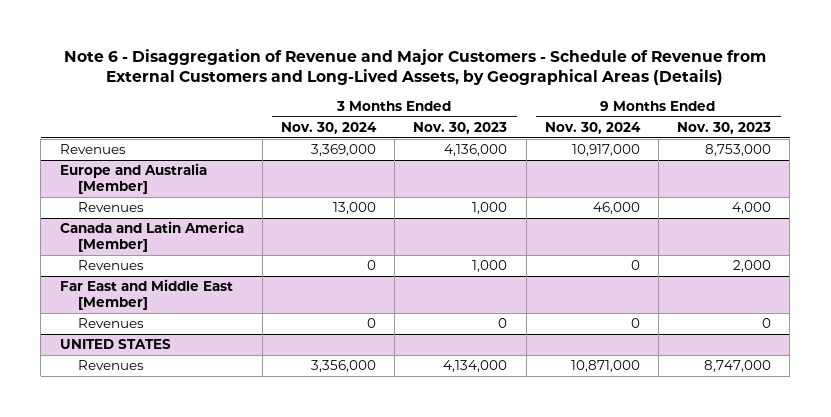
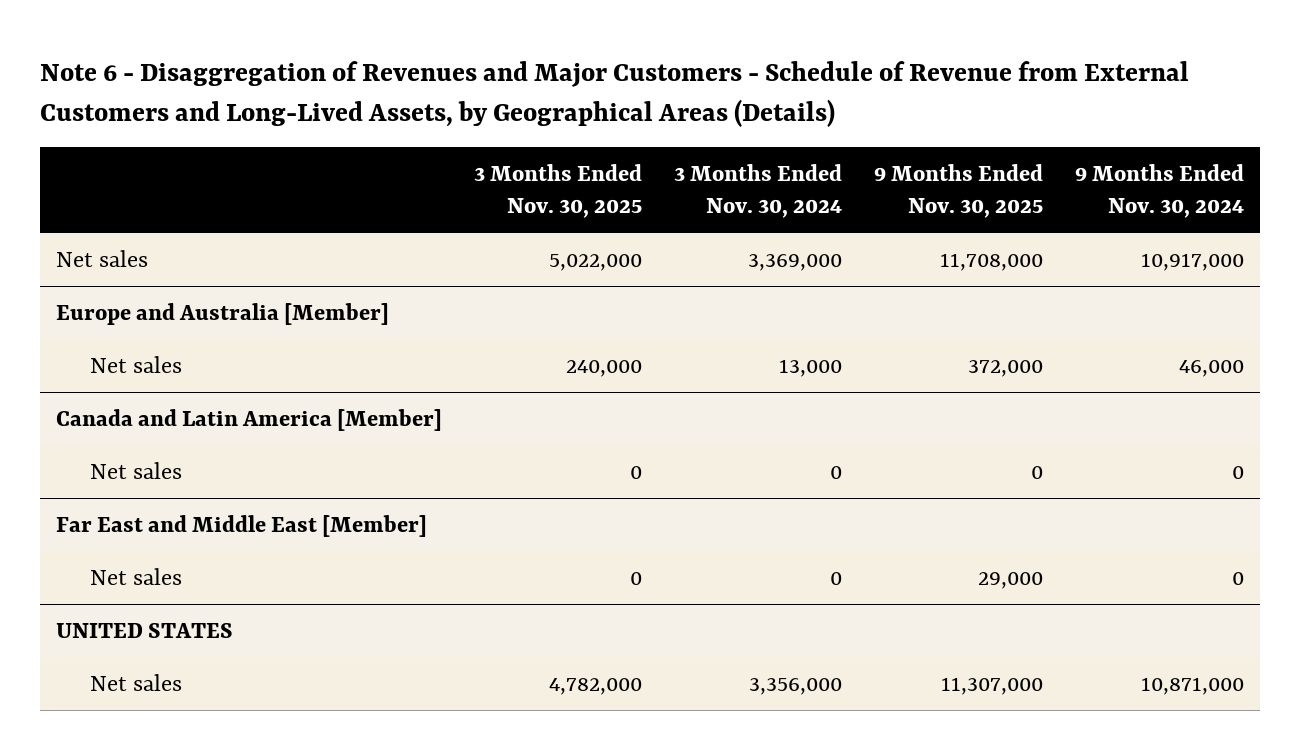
- Note 6 - Disaggregation of Revenue and Major Customers - Schedule of Revenue from External Customers and Long-Lived Assets, by Geographical Areas (Details)
+ Note 6 - Disaggregation of Revenues and Major Customers - Schedule of Revenue from External Customers and Long-Lived Assets, by Geographical Areas (Details)
- | 3 Months Ended Nov. 30, 2024 | 3 Months Ended Nov. 30, 2023 | 9 Months Ended Nov. 30, 2024 | 9 Months Ended Nov. 30, 2023
+ | 3 Months Ended Nov. 30, 2025 | 3 Months Ended Nov. 30, 2024 | 9 Months Ended Nov. 30, 2025 | 9 Months Ended Nov. 30, 2024
- Revenues | 3,369,000 | 4,136,000 | 10,917,000 | 8,753,000
+ Net sales | 5,022,000 | 3,369,000 | 11,708,000 | 10,917,000
@ Europe and Australia [Member]
- Revenues | 13,000 | 1,000 | 46,000 | 4,000
+ Net sales | 240,000 | 13,000 | 372,000 | 46,000
@ Canada and Latin America [Member]
- Revenues | 0 | 1,000 | 0 | 2,000
+ Net sales | 0 | 0 | 0 | 0
@ Far East and Middle East [Member]
- Revenues | 0 | 0 | 0 | 0
+ Net sales | 0 | 0 | 29,000 | 0
@ UNITED STATES
- Revenues | 3,356,000 | 4,134,000 | 10,871,000 | 8,747,000
+ Net sales | 4,782,000 | 3,356,000 | 11,307,000 | 10,871,000

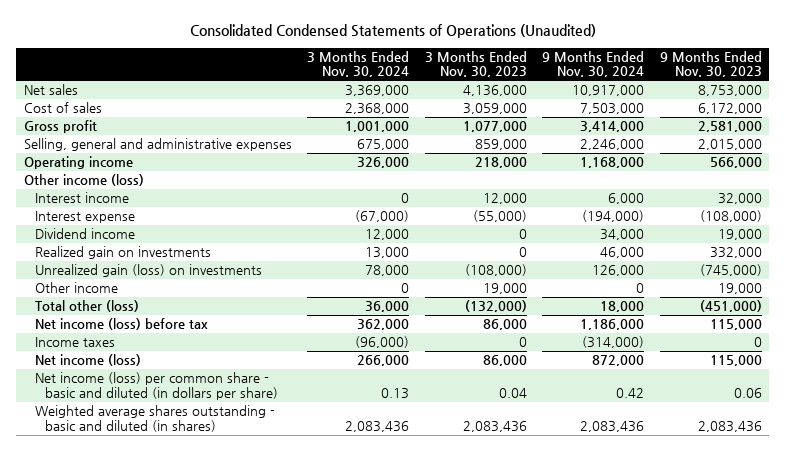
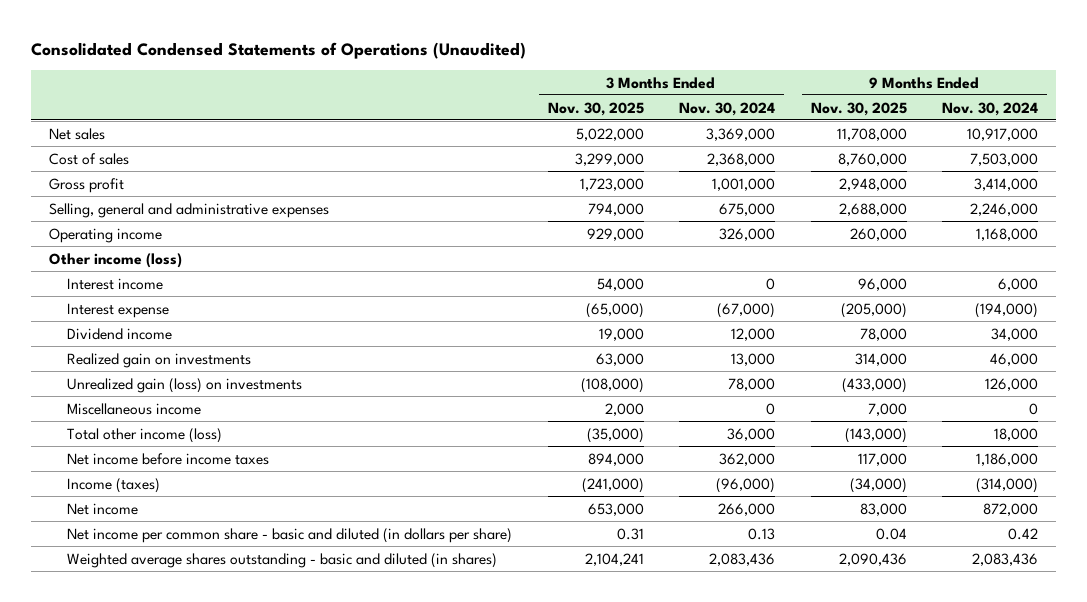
- | 3 Months Ended Nov. 30, 2024 | 3 Months Ended Nov. 30, 2023 | 9 Months Ended Nov. 30, 2024 | 9 Months Ended Nov. 30, 2023
+ | 3 Months Ended Nov. 30, 2025 | 3 Months Ended Nov. 30, 2024 | 9 Months Ended Nov. 30, 2025 | 9 Months Ended Nov. 30, 2024
- Other income | 0 | 19,000 | 0 | 19,000
- Total other (loss) | 36,000 | (132,000) | 18,000 | (451,000)
- Net income (loss) before tax | 362,000 | 86,000 | 1,186,000 | 115,000
- Income taxes | (96,000) | 0 | (314,000) | 0
- Net income (loss) | 266,000 | 86,000 | 872,000 | 115,000
- Net income (loss) per common share - basic and diluted (in dollars per share) | 0.13 | 0.04 | 0.42 | 0.06
+ Miscellaneous income | 2,000 | 0 | 7,000 | 0
+ Total other income (loss) | (35,000) | 36,000 | (143,000) | 18,000
+ Net income before income taxes | 894,000 | 362,000 | 117,000 | 1,186,000
+ Income (taxes) | (241,000) | (96,000) | (34,000) | (314,000)
+ Net income | 653,000 | 266,000 | 83,000 | 872,000
+ Net income per common share - basic and diluted (in dollars per share) | 0.31 | 0.13 | 0.04 | 0.42

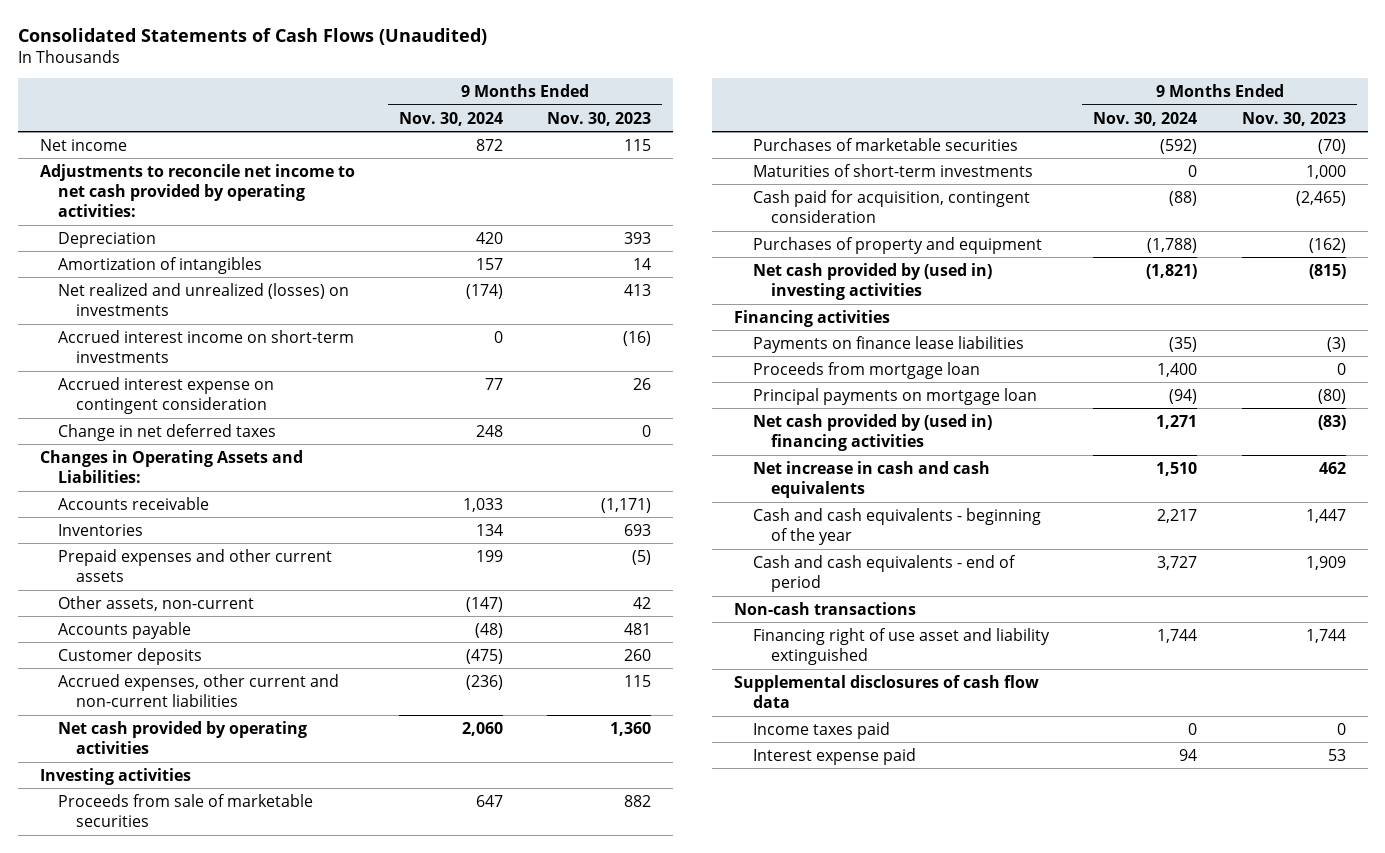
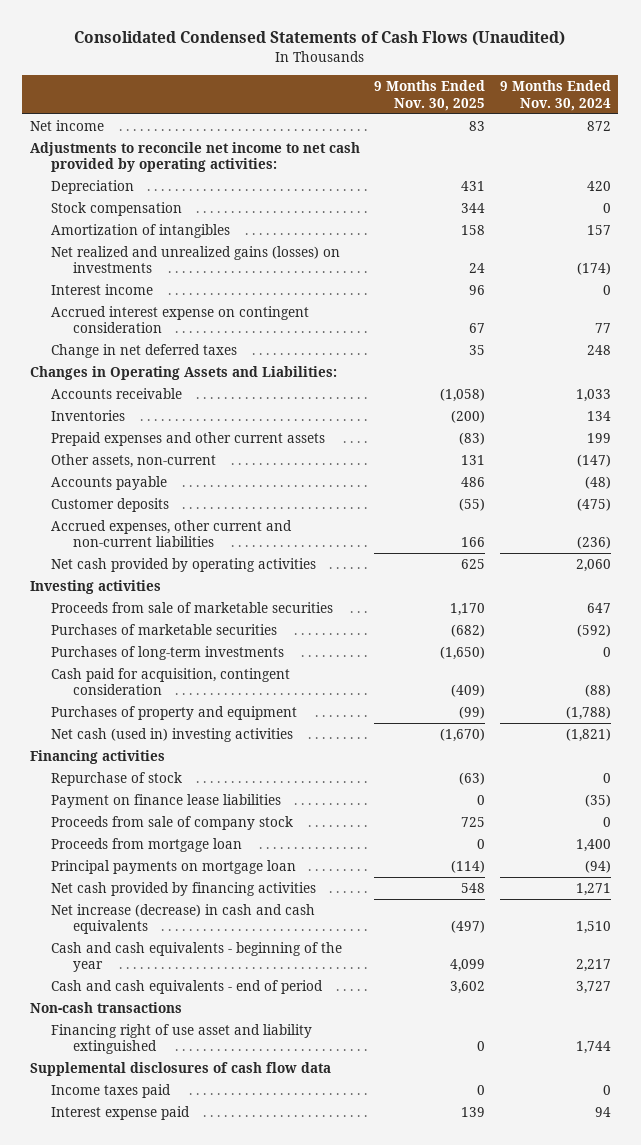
- Consolidated Statements of Cash Flows (Unaudited)
+ Consolidated Condensed Statements of Cash Flows (Unaudited)
- | 9 Months Ended Nov. 30, 2024 | 9 Months Ended Nov. 30, 2023
+ | 9 Months Ended Nov. 30, 2025 | 9 Months Ended Nov. 30, 2024
+ Stock compensation | 344 | 0
- Net realized and unrealized (losses) on investments | (174) | 413
- Accrued interest income on short-term investments | 0 | (16)
+ Net realized and unrealized gains (losses) on investments | 24 | (174)
+ Interest income | 96 | 0
- Maturities of short-term investments | 0 | 1,000
+ Purchases of long-term investments | (1,650) | 0
- Net cash provided by (used in) investing activities | (1,821) | (815)
+ Net cash (used in) investing activities | (1,670) | (1,821)
- Payments on finance lease liabilities | (35) | (3)
+ Repurchase of stock | (63) | 0
+ Payment on finance lease liabilities | 0 | (35)
+ Proceeds from sale of company stock | 725 | 0
- Net cash provided by (used in) financing activities | 1,271 | (83)
- Net increase in cash and cash equivalents | 1,510 | 462
+ Net cash provided by financing activities | 548 | 1,271
+ Net increase (decrease) in cash and cash equivalents | (497) | 1,510

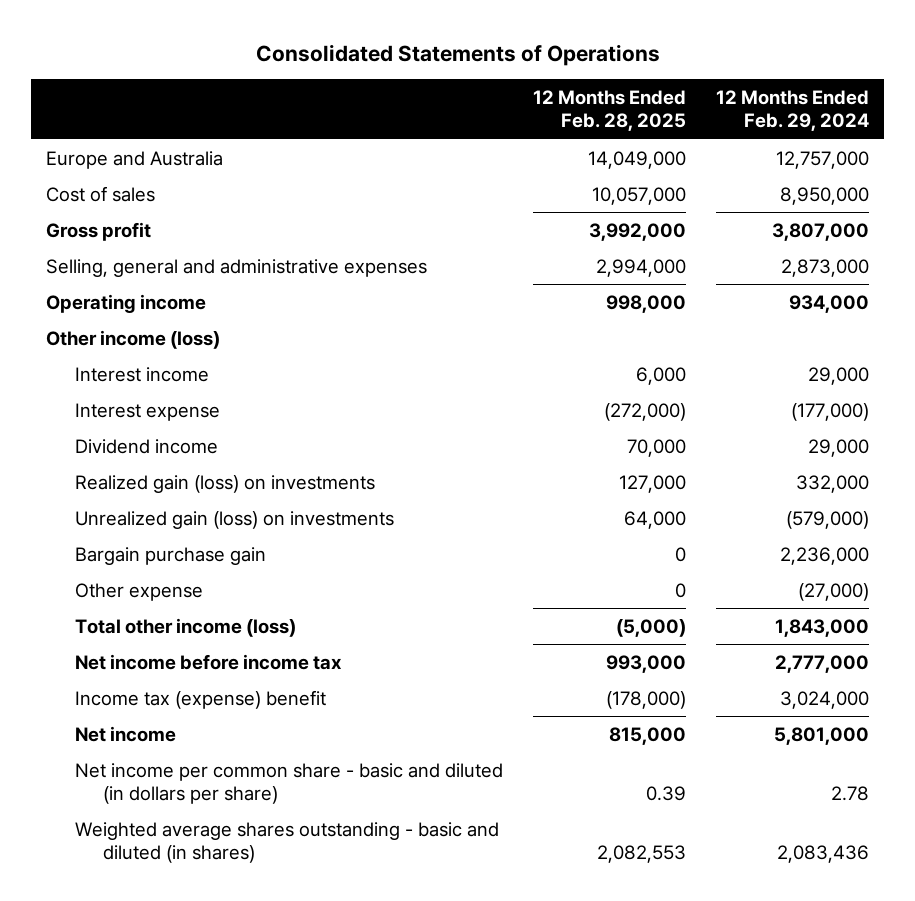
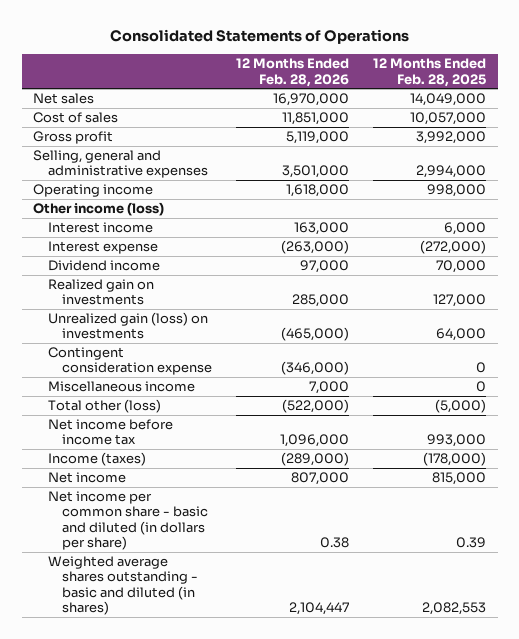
- | 12 Months Ended Feb. 28, 2025 | 12 Months Ended Feb. 29, 2024
+ | 12 Months Ended Feb. 28, 2026 | 12 Months Ended Feb. 28, 2025
- Europe and Australia | 14,049,000 | 12,757,000
+ Net sales | 16,970,000 | 14,049,000
- Realized gain (loss) on investments | 127,000 | 332,000
+ Realized gain on investments | 285,000 | 127,000
- Bargain purchase gain | 0 | 2,236,000
- Other expense | 0 | (27,000)
- Total other income (loss) | (5,000) | 1,843,000
+ Contingent consideration expense | (346,000) | 0
+ Miscellaneous income | 7,000 | 0
+ Total other (loss) | (522,000) | (5,000)
- Income tax (expense) benefit | (178,000) | 3,024,000
+ Income (taxes) | (289,000) | (178,000)

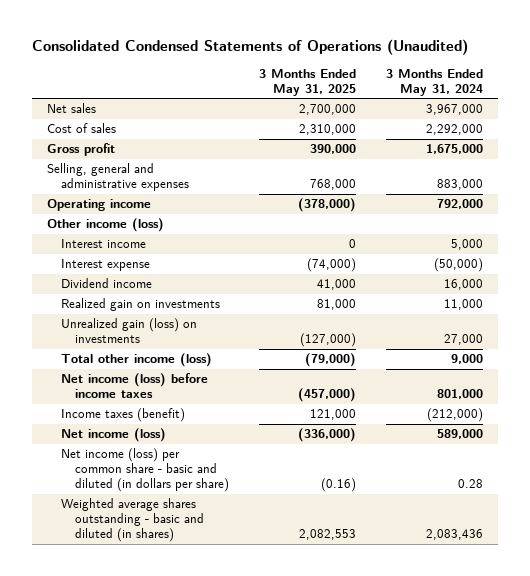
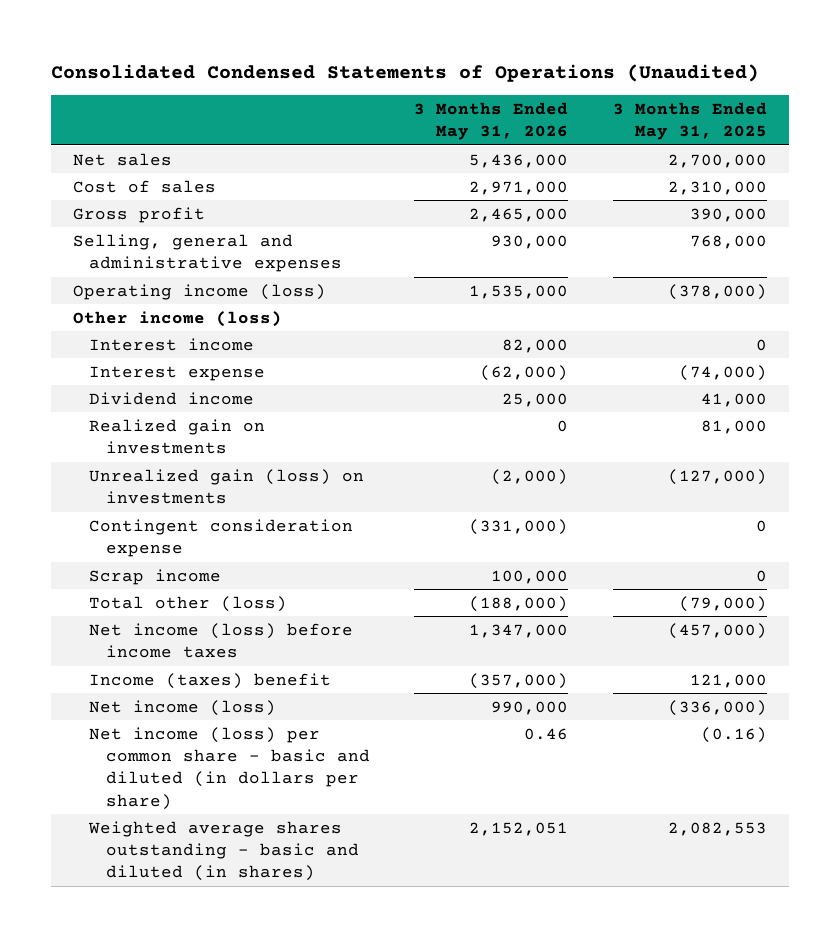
- | 3 Months Ended May 31, 2025 | 3 Months Ended May 31, 2024
+ | 3 Months Ended May 31, 2026 | 3 Months Ended May 31, 2025
- Operating income | (378,000) | 792,000
+ Operating income (loss) | 1,535,000 | (378,000)
- Total other income (loss) | (79,000) | 9,000
+ Contingent consideration expense | (331,000) | 0
+ Scrap income | 100,000 | 0
+ Total other (loss) | (188,000) | (79,000)
- Income taxes (benefit) | 121,000 | (212,000)
+ Income (taxes) benefit | (357,000) | 121,000

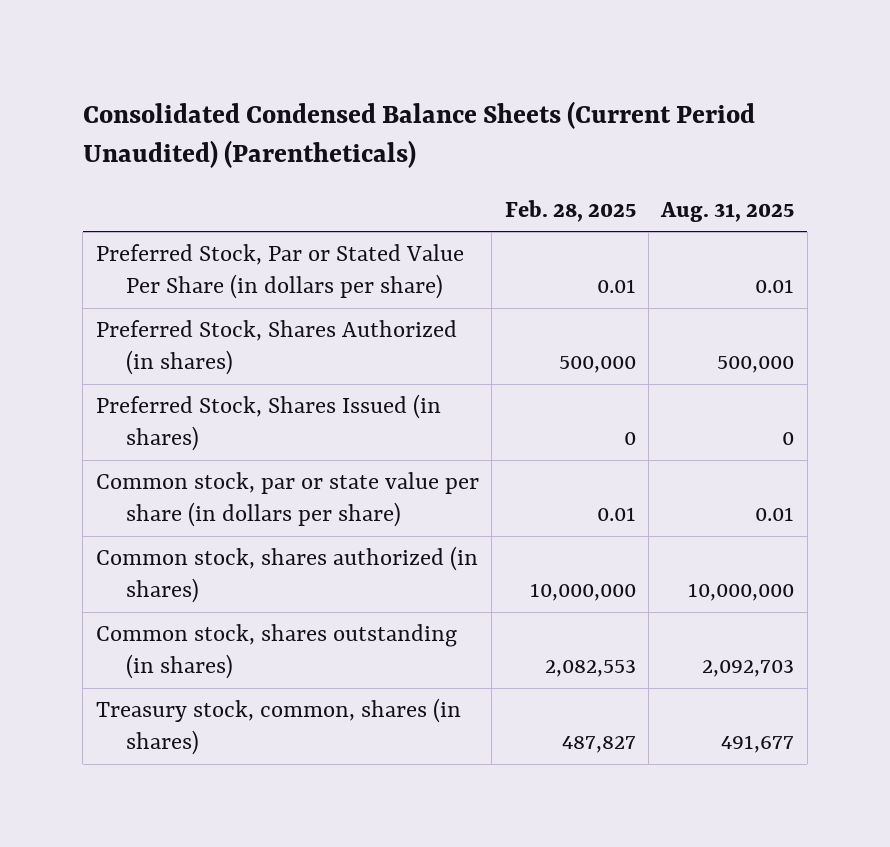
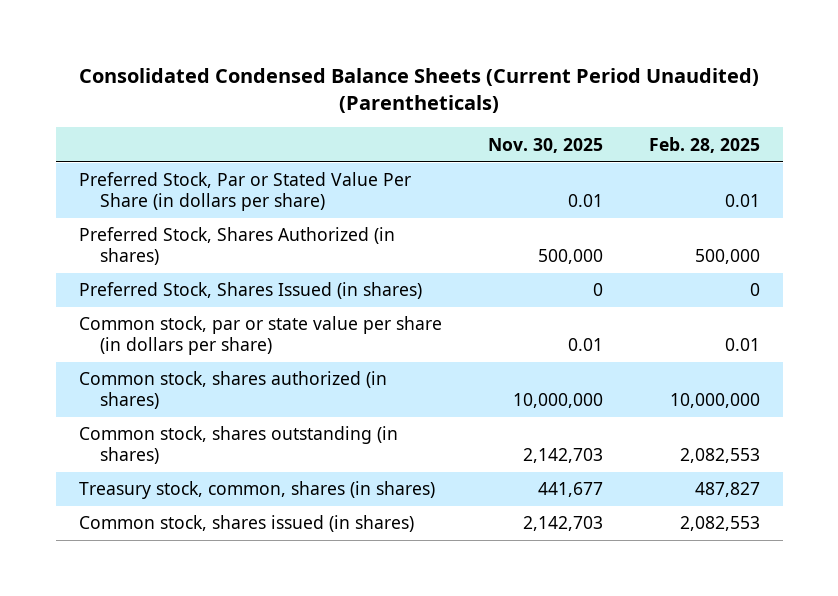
- | Feb. 28, 2025 | Aug. 31, 2025
+ | Nov. 30, 2025 | Feb. 28, 2025
+ Common stock, shares issued (in shares) | 2,142,703 | 2,082,553

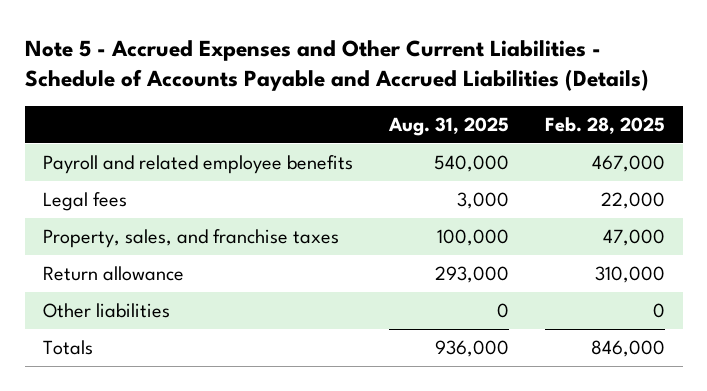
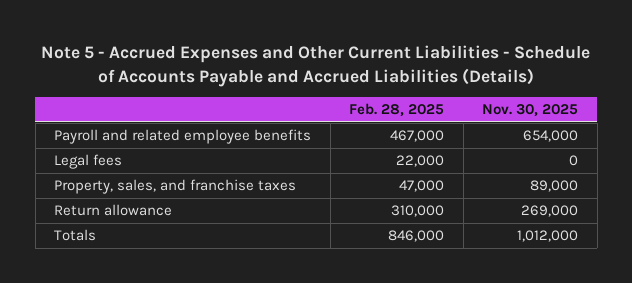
- | Aug. 31, 2025 | Feb. 28, 2025
+ | Feb. 28, 2025 | Nov. 30, 2025
- Other liabilities | 0 | 0

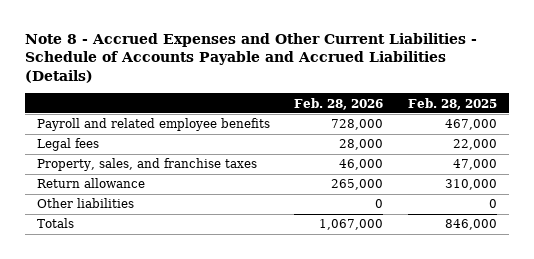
- Note 5 - Accrued Expenses and Other Current Liabilities - Schedule of Accounts Payable and Accrued Liabilities (Details)
+ Note 8 - Accrued Expenses and Other Current Liabilities - Schedule of Accounts Payable and Accrued Liabilities (Details)
- | Feb. 28, 2025 | Nov. 30, 2025
+ | Feb. 28, 2026 | Feb. 28, 2025
+ Other liabilities | 0 | 0

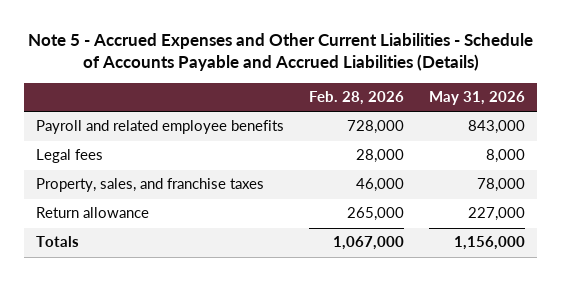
- Note 8 - Accrued Expenses and Other Current Liabilities - Schedule of Accounts Payable and Accrued Liabilities (Details)
+ Note 5 - Accrued Expenses and Other Current Liabilities - Schedule of Accounts Payable and Accrued Liabilities (Details)
- | Feb. 28, 2026 | Feb. 28, 2025
+ | Feb. 28, 2026 | May 31, 2026
- Other liabilities | 0 | 0

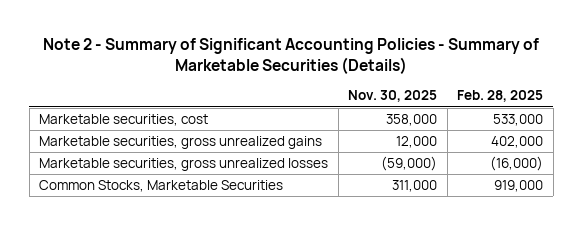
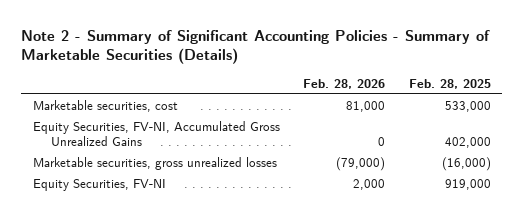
- | Nov. 30, 2025 | Feb. 28, 2025
+ | Feb. 28, 2026 | Feb. 28, 2025
- Marketable securities, gross unrealized gains | 12,000 | 402,000
+ Equity Securities, FV-NI, Accumulated Gross Unrealized Gains | 0 | 402,000
- Common Stocks, Marketable Securities | 311,000 | 919,000
+ Equity Securities, FV-NI | 2,000 | 919,000

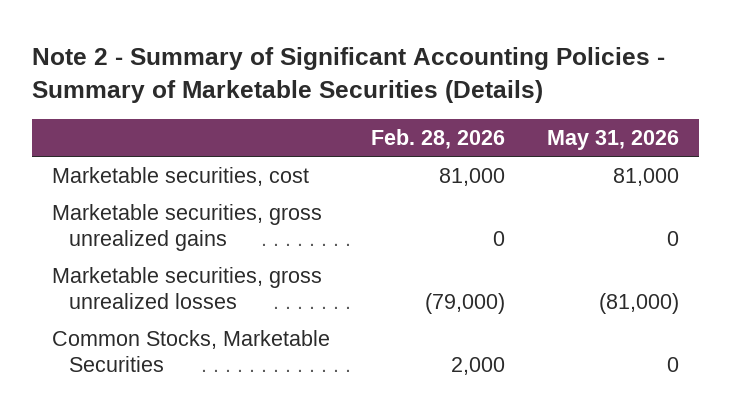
- | Feb. 28, 2026 | Feb. 28, 2025
+ | Feb. 28, 2026 | May 31, 2026
- Equity Securities, FV-NI, Accumulated Gross Unrealized Gains | 0 | 402,000
+ Marketable securities, gross unrealized gains | 0 | 0
- Equity Securities, FV-NI | 2,000 | 919,000
+ Common Stocks, Marketable Securities | 2,000 | 0

